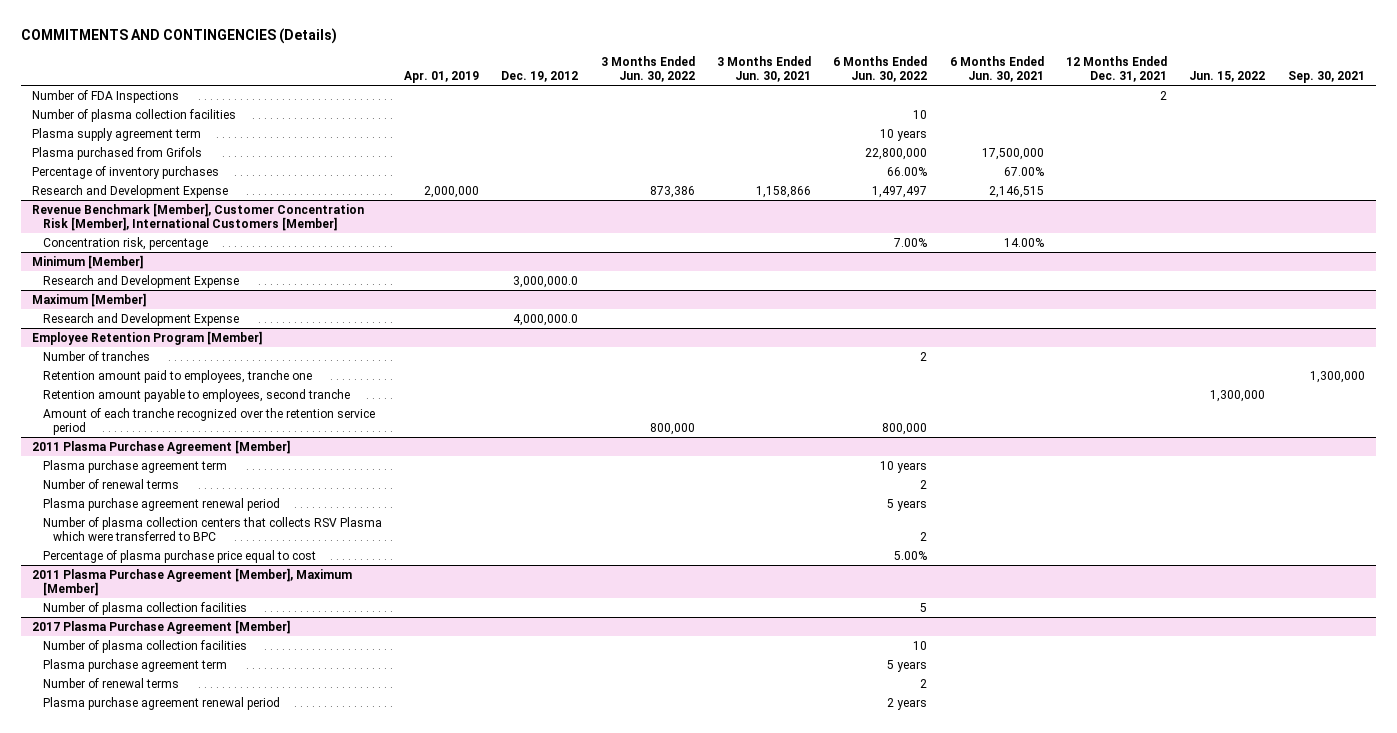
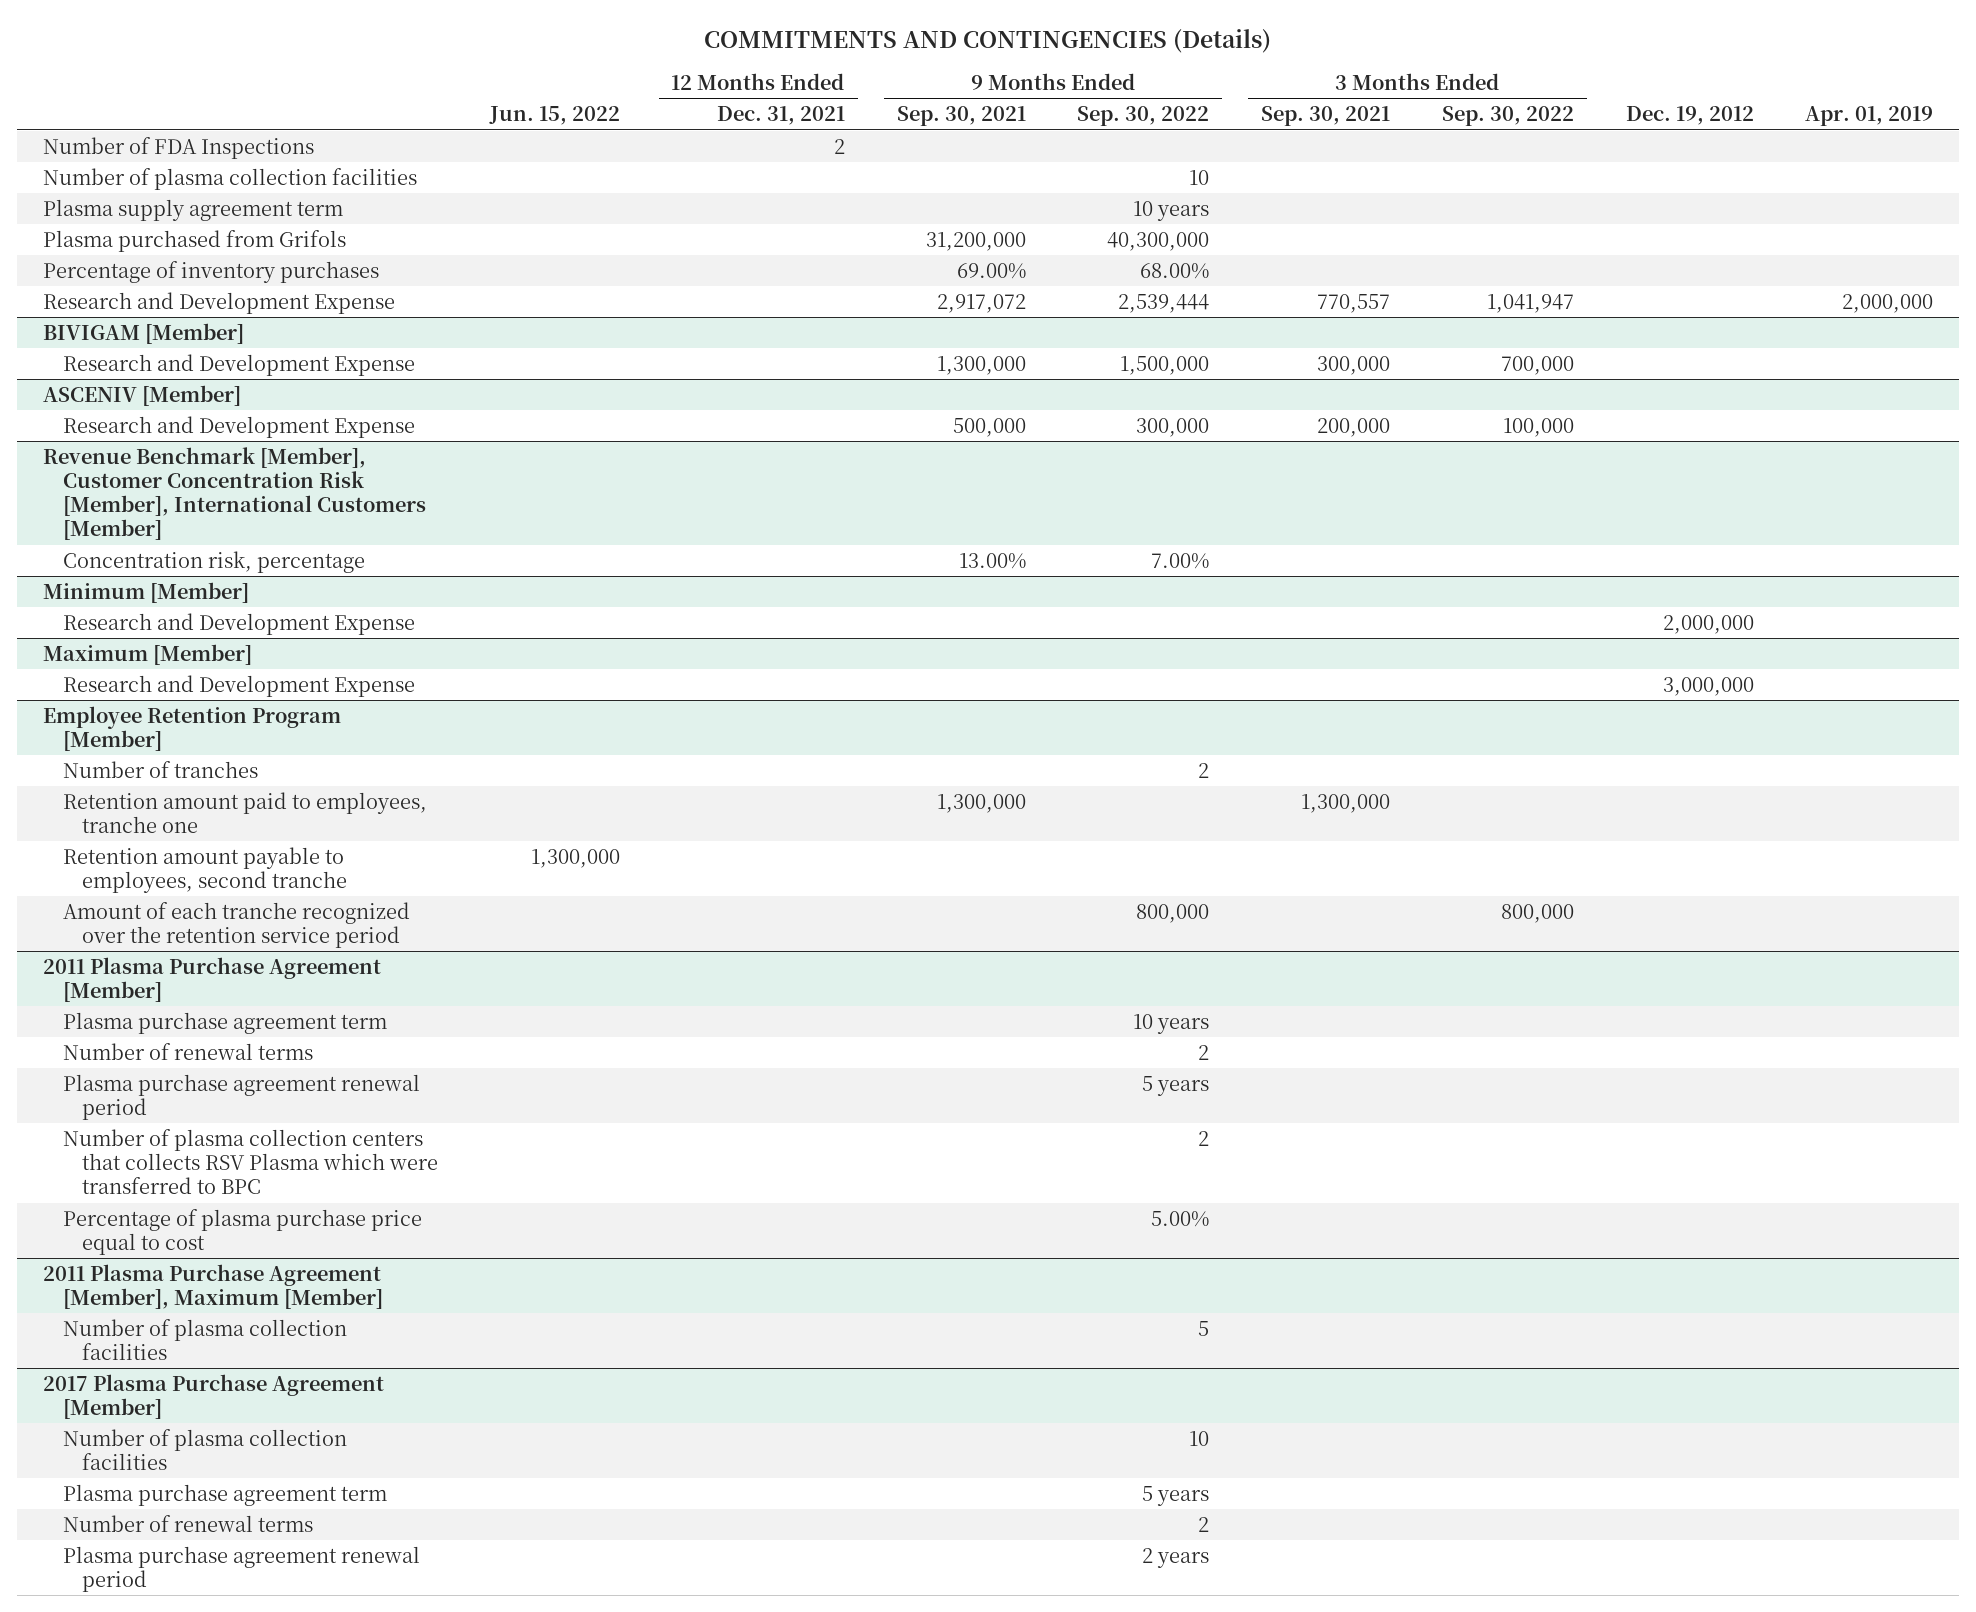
- | Apr. 01, 2019 | Dec. 19, 2012 | 3 Months Ended Jun. 30, 2022 | 3 Months Ended Jun. 30, 2021 | 6 Months Ended Jun. 30, 2022 | 6 Months Ended Jun. 30, 2021 | 12 Months Ended Dec. 31, 2021 | Jun. 15, 2022 | Sep. 30, 2021
+ | Jun. 15, 2022 | 12 Months Ended Dec. 31, 2021 | 9 Months Ended Sep. 30, 2021 | 9 Months Ended Sep. 30, 2022 | 3 Months Ended Sep. 30, 2021 | 3 Months Ended Sep. 30, 2022 | Dec. 19, 2012 | Apr. 01, 2019
+ BIVIGAM [Member]
+ Research and Development Expense | | | 1,300,000 | 1,500,000 | 300,000 | 700,000 | |
+ ASCENIV [Member]
+ Research and Development Expense | | | 500,000 | 300,000 | 200,000 | 100,000 | |
@ Minimum [Member]
- Research and Development Expense | | 3,000,000.0 | | | | | | |
+ Research and Development Expense | | | | | | | 2,000,000 |
@ Maximum [Member]
- Research and Development Expense | | 4,000,000.0 | | | | | | |
+ Research and Development Expense | | | | | | | 3,000,000 |

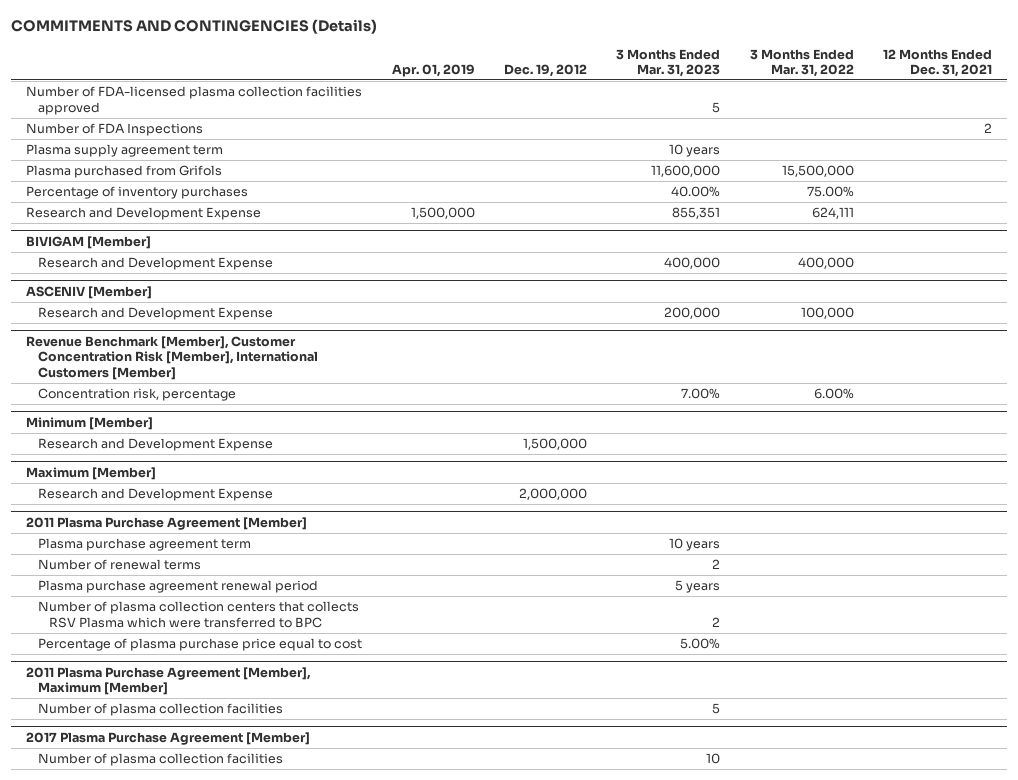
- | Jun. 15, 2022 | 12 Months Ended Dec. 31, 2021 | 9 Months Ended Sep. 30, 2021 | 9 Months Ended Sep. 30, 2022 | 3 Months Ended Sep. 30, 2021 | 3 Months Ended Sep. 30, 2022 | Dec. 19, 2012 | Apr. 01, 2019
+ | Apr. 01, 2019 | Dec. 19, 2012 | 3 Months Ended Mar. 31, 2023 | 3 Months Ended Mar. 31, 2022 | 12 Months Ended Dec. 31, 2021
+ Number of FDA-licensed plasma collection facilities approved | | | 5 | |
- Number of plasma collection facilities | | | | 10 | | | |
- Research and Development Expense | | | 2,917,072 | 2,539,444 | 770,557 | 1,041,947 | | 2,000,000
+ Research and Development Expense | 1,500,000 | | 855,351 | 624,111 |
@ Minimum [Member]
- Research and Development Expense | | | | | | | 2,000,000 |
+ Research and Development Expense | | 1,500,000 | | |
@ Maximum [Member]
- Research and Development Expense | | | | | | | 3,000,000 |
- Employee Retention Program [Member]
- Number of tranches | | | | 2 | | | |
- Retention amount paid to employees, tranche one | | | 1,300,000 | | 1,300,000 | | |
- Retention amount payable to employees, second tranche | 1,300,000 | | | | | | |
- Amount of each tranche recognized over the retention service period | | | | 800,000 | | 800,000 | |
@ Maximum [Member]
+ Research and Development Expense | | 2,000,000 | | |
@ 2017 Plasma Purchase Agreement [Member]
- Plasma purchase agreement term | | | | 5 years | | | |
- Number of renewal terms | | | | 2 | | | |
- Plasma purchase agreement renewal period | | | | 2 years | | | |

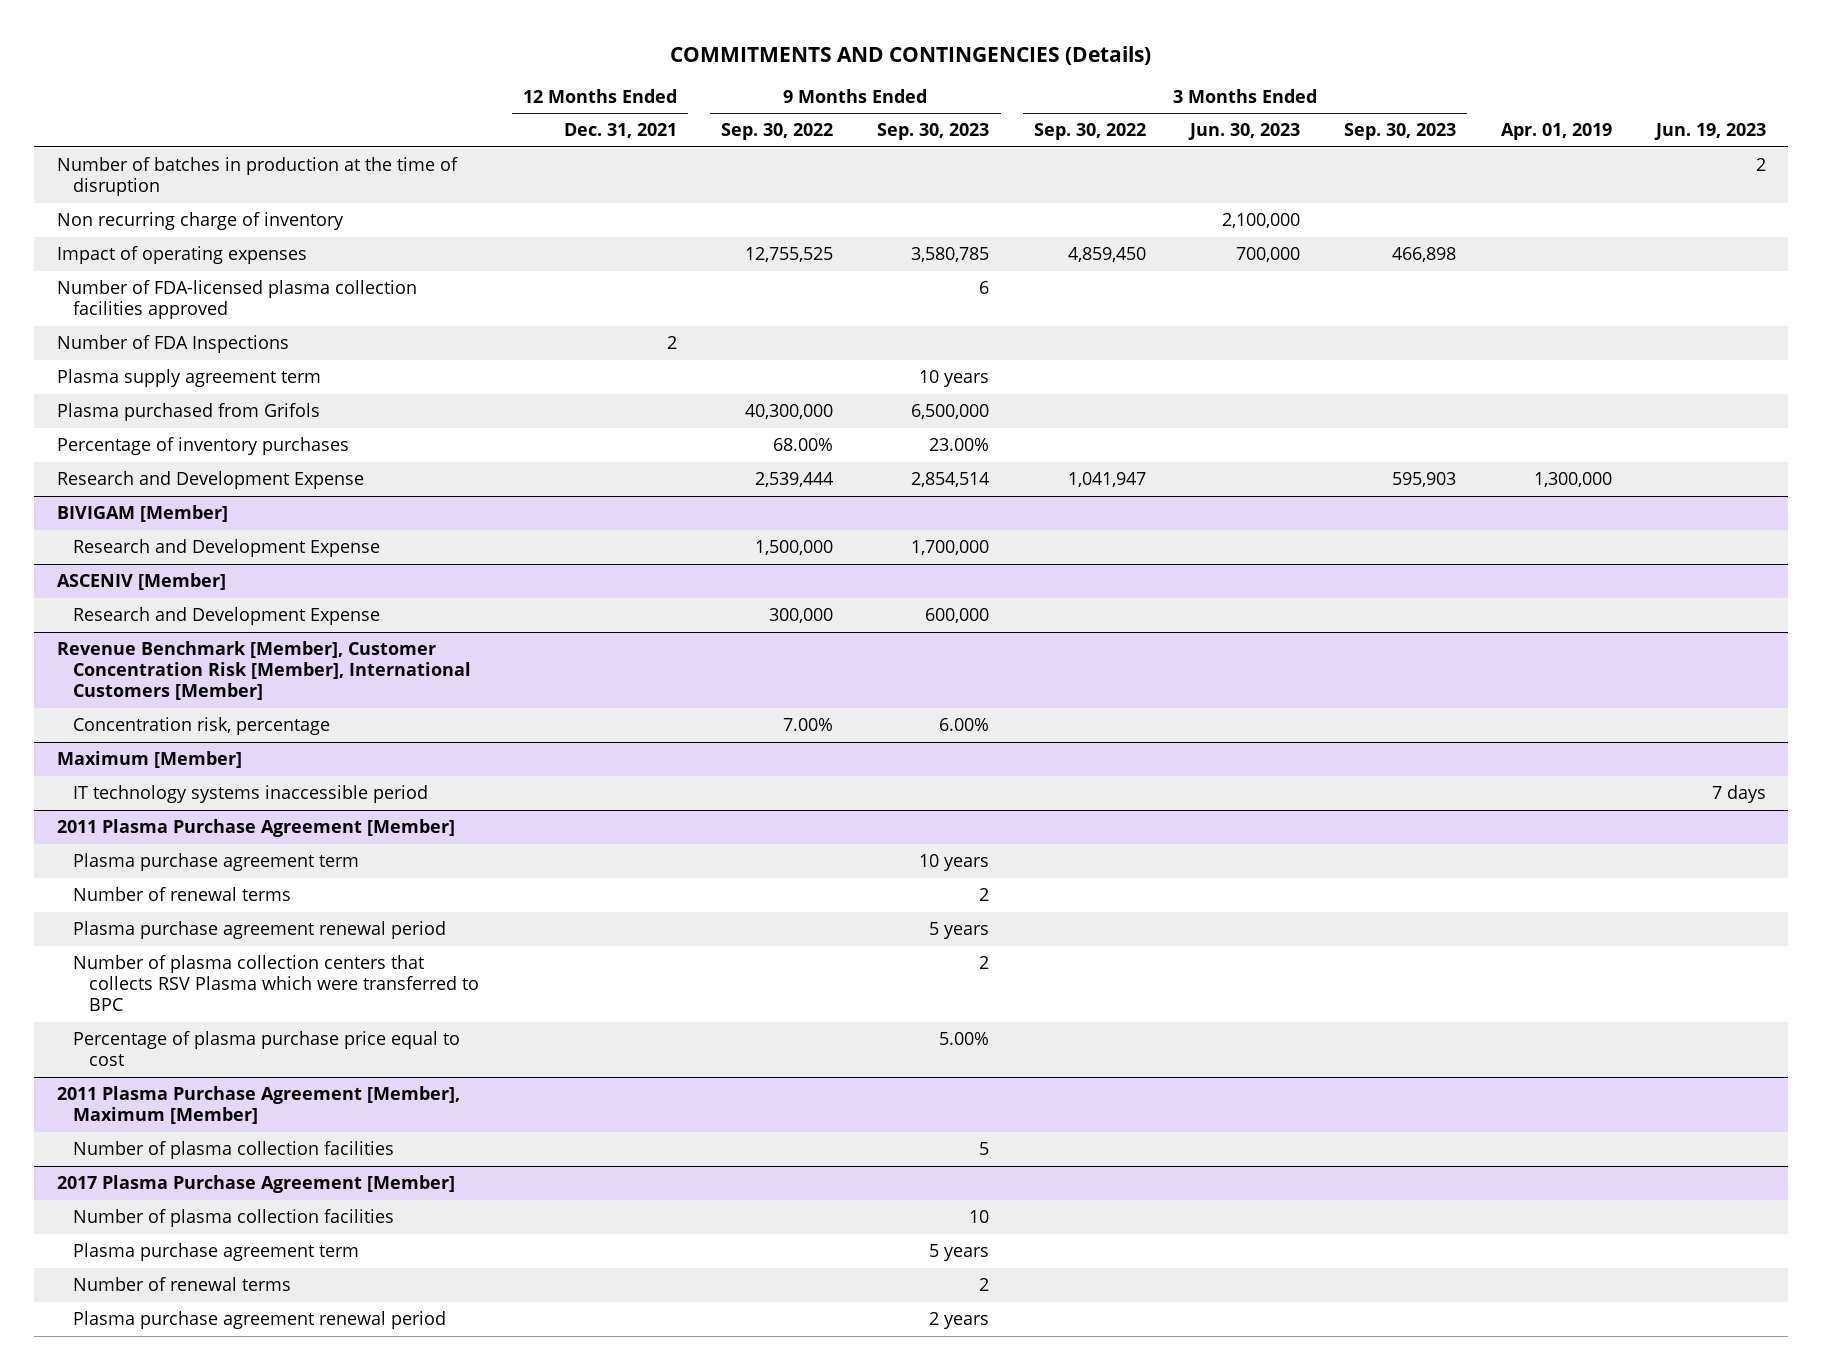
- | Apr. 01, 2019 | Dec. 19, 2012 | 3 Months Ended Mar. 31, 2023 | 3 Months Ended Mar. 31, 2022 | 12 Months Ended Dec. 31, 2021
+ | 12 Months Ended Dec. 31, 2021 | 9 Months Ended Sep. 30, 2022 | 9 Months Ended Sep. 30, 2023 | 3 Months Ended Sep. 30, 2022 | 3 Months Ended Jun. 30, 2023 | 3 Months Ended Sep. 30, 2023 | Apr. 01, 2019 | Jun. 19, 2023
+ Number of batches in production at the time of disruption | | | | | | | | 2
+ Non recurring charge of inventory | | | | | 2,100,000 | | |
+ Impact of operating expenses | | 12,755,525 | 3,580,785 | 4,859,450 | 700,000 | 466,898 | |
- Research and Development Expense | 1,500,000 | | 855,351 | 624,111 |
+ Research and Development Expense | | 2,539,444 | 2,854,514 | 1,041,947 | | 595,903 | 1,300,000 |
- Minimum [Member]
- Research and Development Expense | | 1,500,000 | | |
@ Maximum [Member]
- Research and Development Expense | | 2,000,000 | | |
+ IT technology systems inaccessible period | | | | | | | | 7 days
@ 2017 Plasma Purchase Agreement [Member]
+ Plasma purchase agreement term | | | 5 years | | | | |
+ Number of renewal terms | | | 2 | | | | |
+ Plasma purchase agreement renewal period | | | 2 years | | | | |

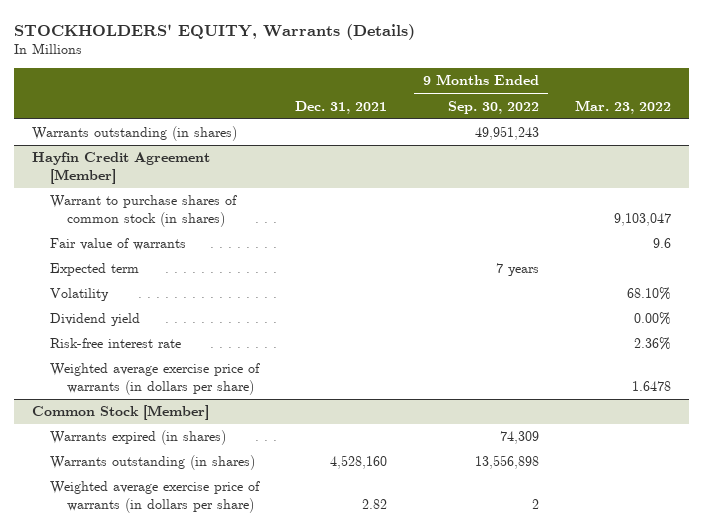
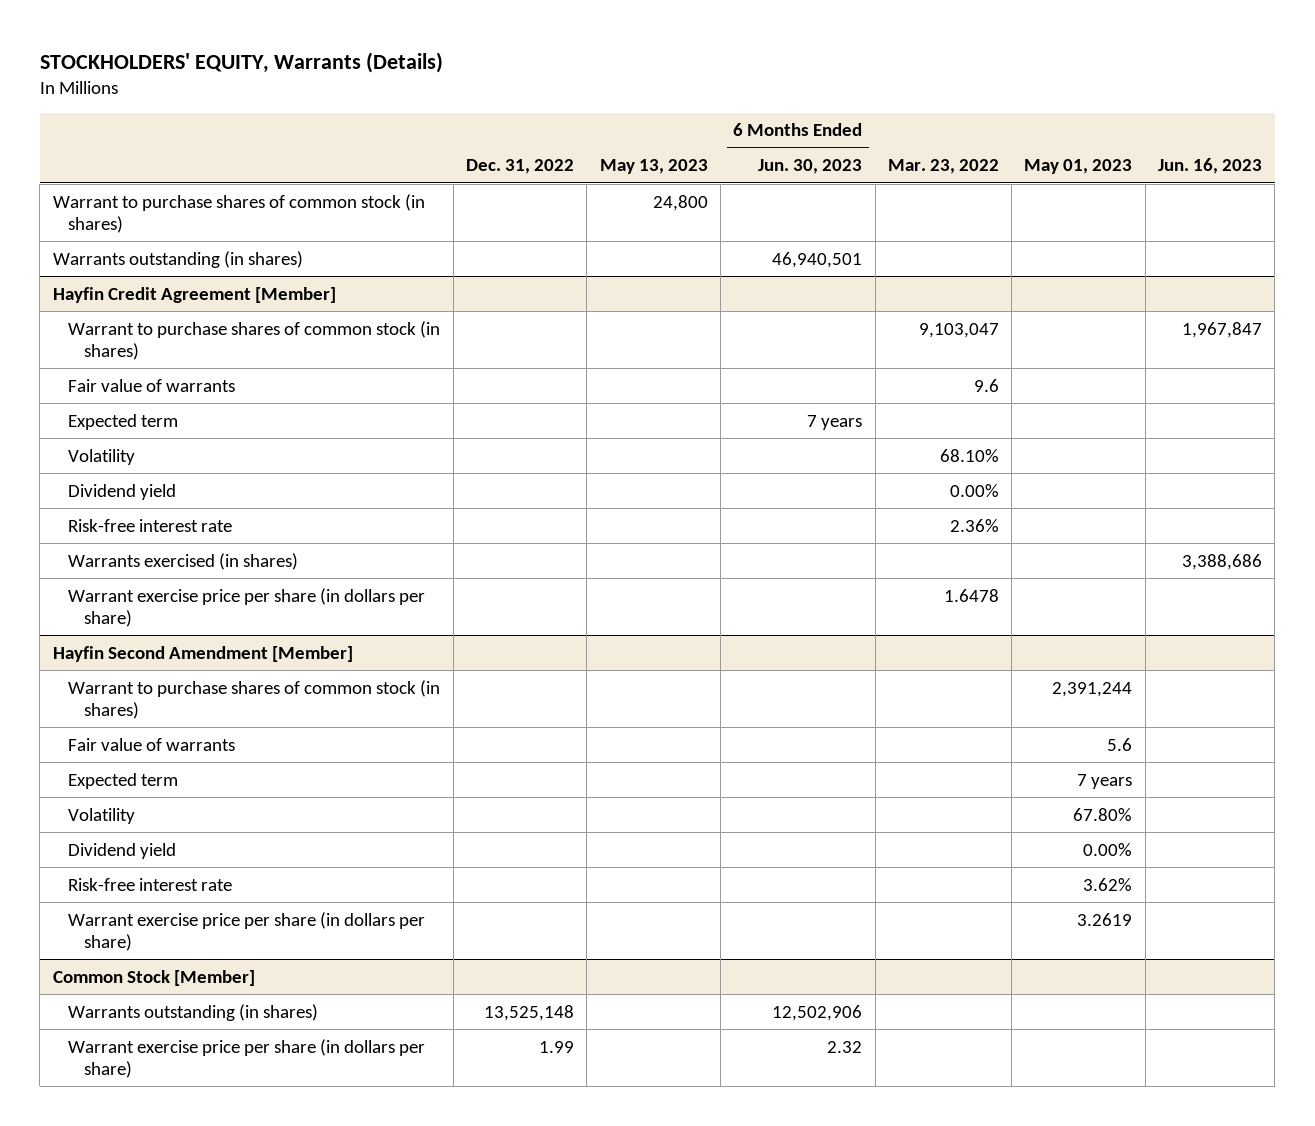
- | Dec. 31, 2021 | 9 Months Ended Sep. 30, 2022 | Mar. 23, 2022
+ | Dec. 31, 2022 | May 13, 2023 | 6 Months Ended Jun. 30, 2023 | Mar. 23, 2022 | May 01, 2023 | Jun. 16, 2023
+ Warrant to purchase shares of common stock (in shares) | | 24,800 | | | |
@ Hayfin Credit Agreement [Member]
- Weighted average exercise price of warrants (in dollars per share) | | | 1.6478
+ Warrants exercised (in shares) | | | | | | 3,388,686
+ Warrant exercise price per share (in dollars per share) | | | | 1.6478 | |
+ Hayfin Second Amendment [Member]
+ Warrant to purchase shares of common stock (in shares) | | | | | 2,391,244 |
+ Fair value of warrants | | | | | 5.6 |
+ Expected term | | | | | 7 years |
+ Volatility | | | | | 67.80% |
+ Dividend yield | | | | | 0.00% |
+ Risk-free interest rate | | | | | 3.62% |
+ Warrant exercise price per share (in dollars per share) | | | | | 3.2619 |
@ Common Stock [Member]
- Warrants expired (in shares) | | 74,309 |
- Weighted average exercise price of warrants (in dollars per share) | 2.82 | 2 |
+ Warrant exercise price per share (in dollars per share) | 1.99 | | 2.32 | | |

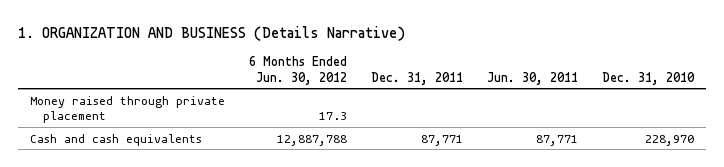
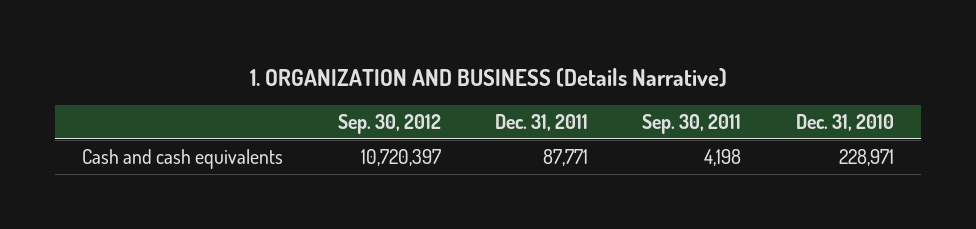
- | 6 Months Ended Jun. 30, 2012 | Dec. 31, 2011 | Jun. 30, 2011 | Dec. 31, 2010
+ | Sep. 30, 2012 | Dec. 31, 2011 | Sep. 30, 2011 | Dec. 31, 2010
- Money raised through private placement | 17.3 | | |
- Cash and cash equivalents | 12,887,788 | 87,771 | 87,771 | 228,970
+ Cash and cash equivalents | 10,720,397 | 87,771 | 4,198 | 228,971

